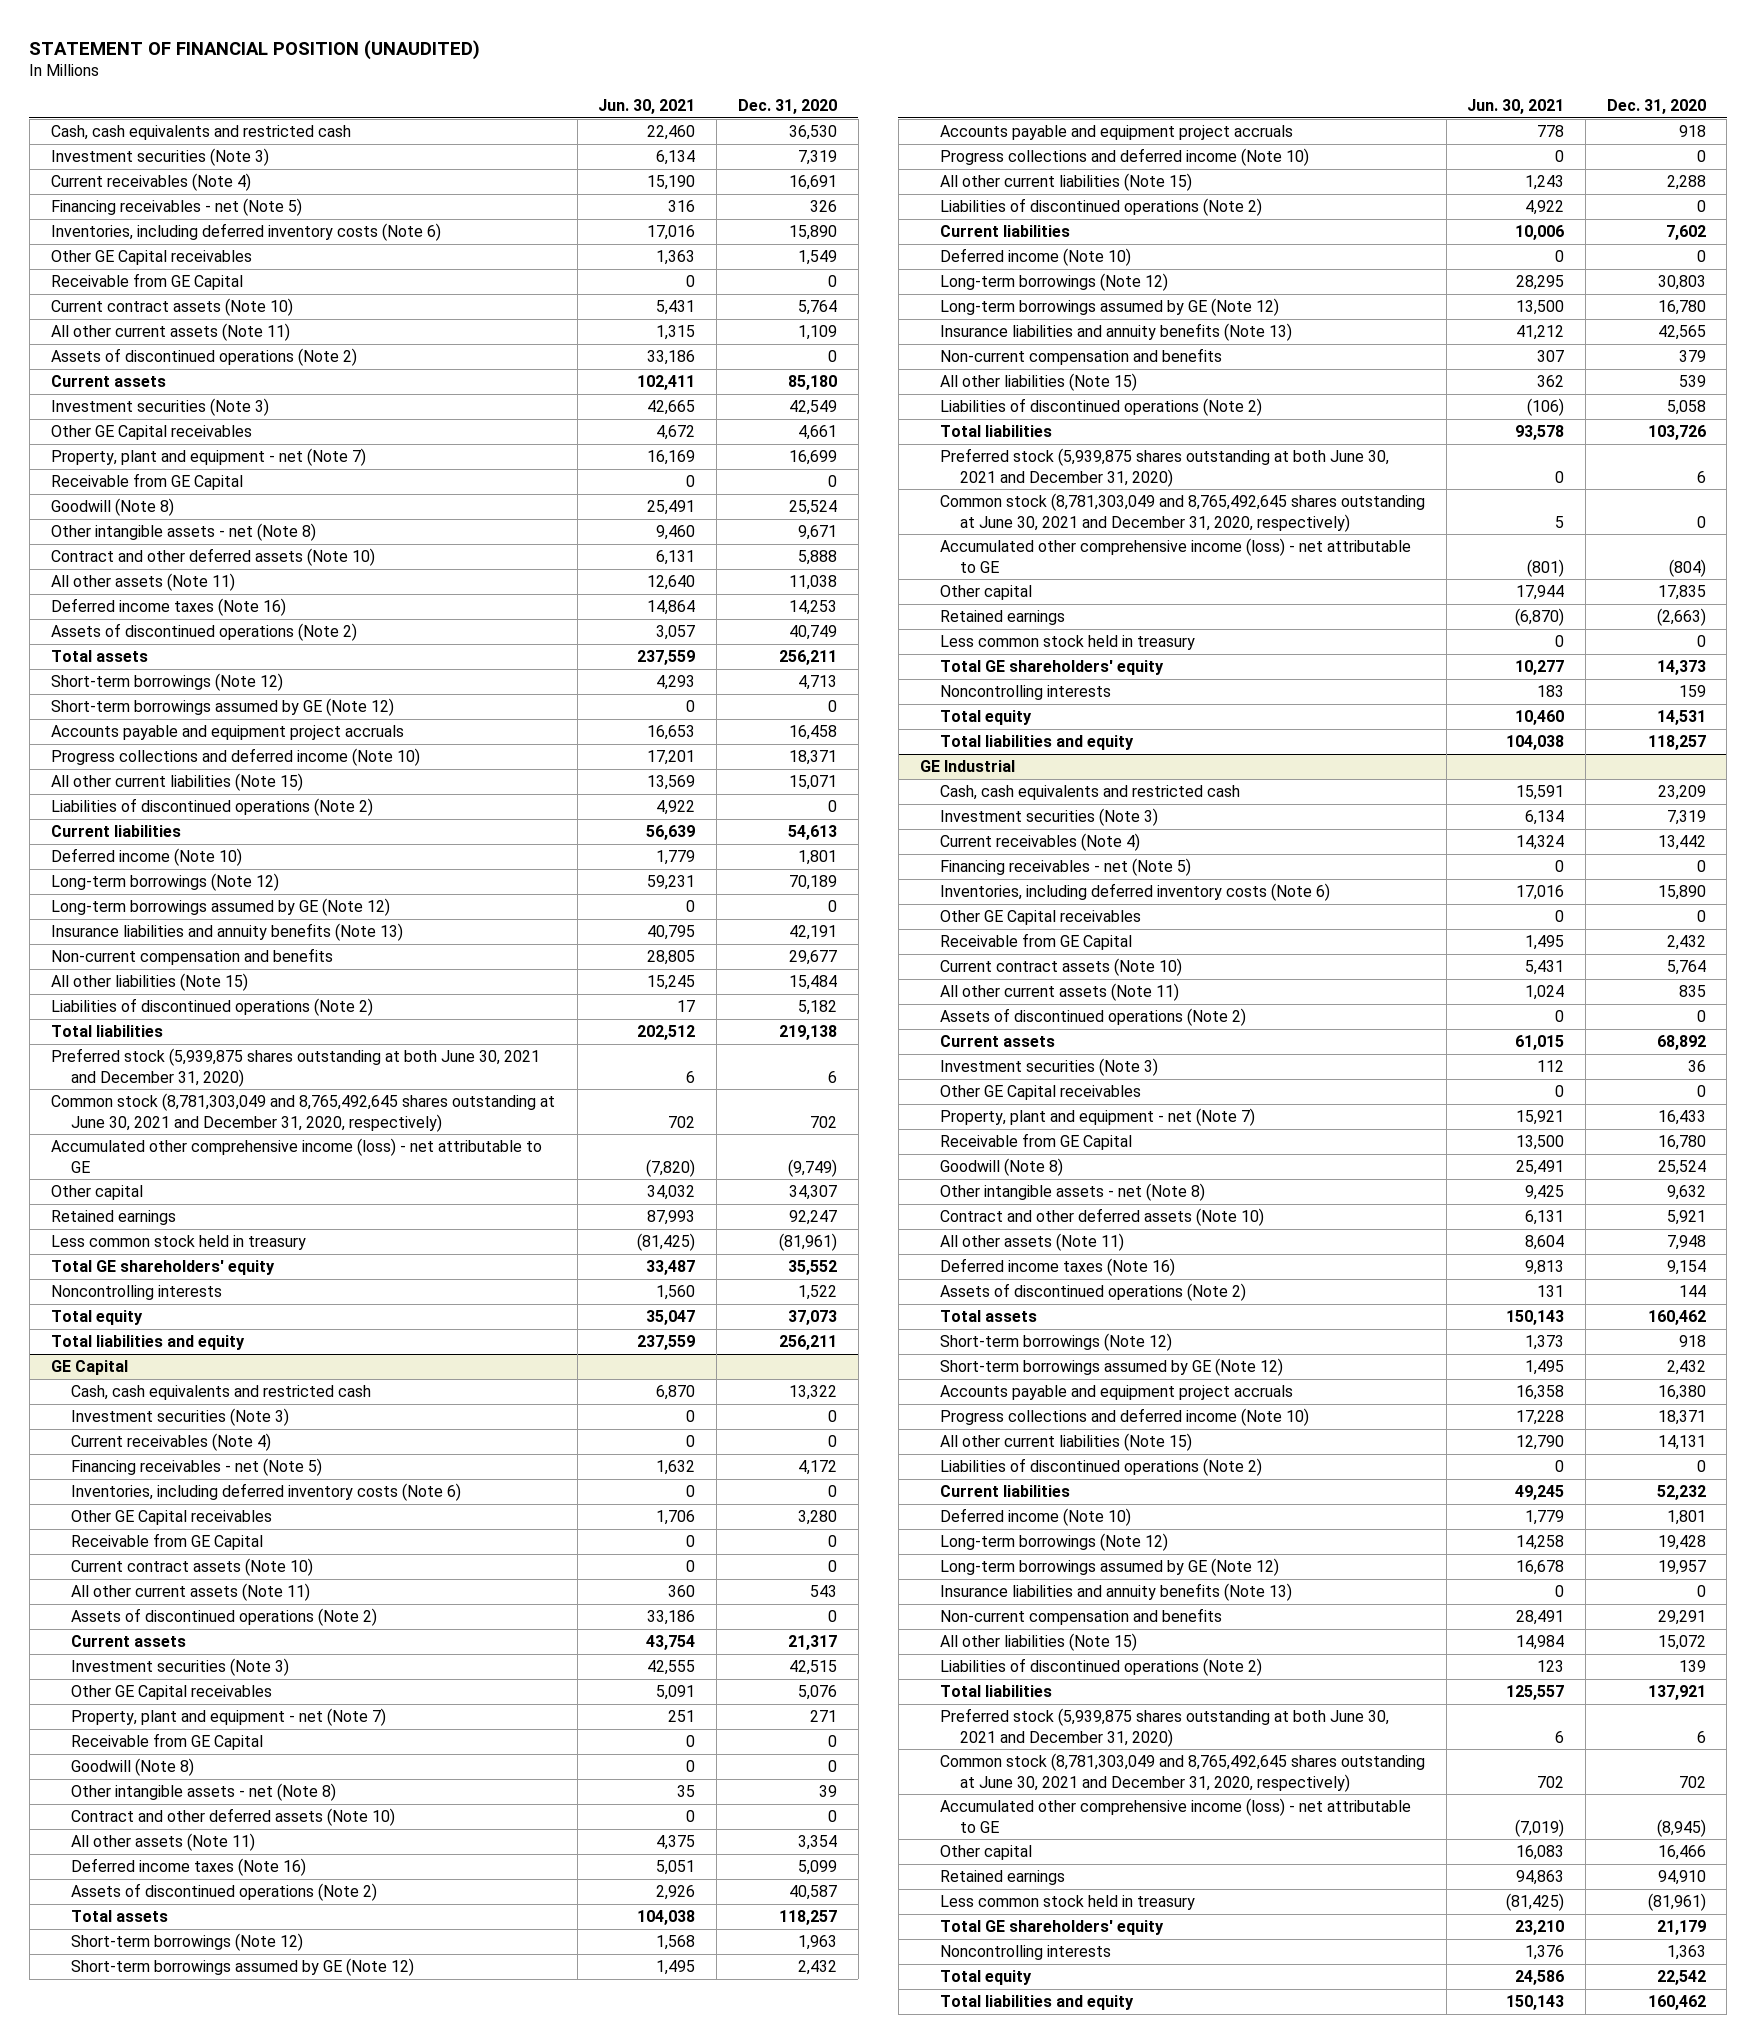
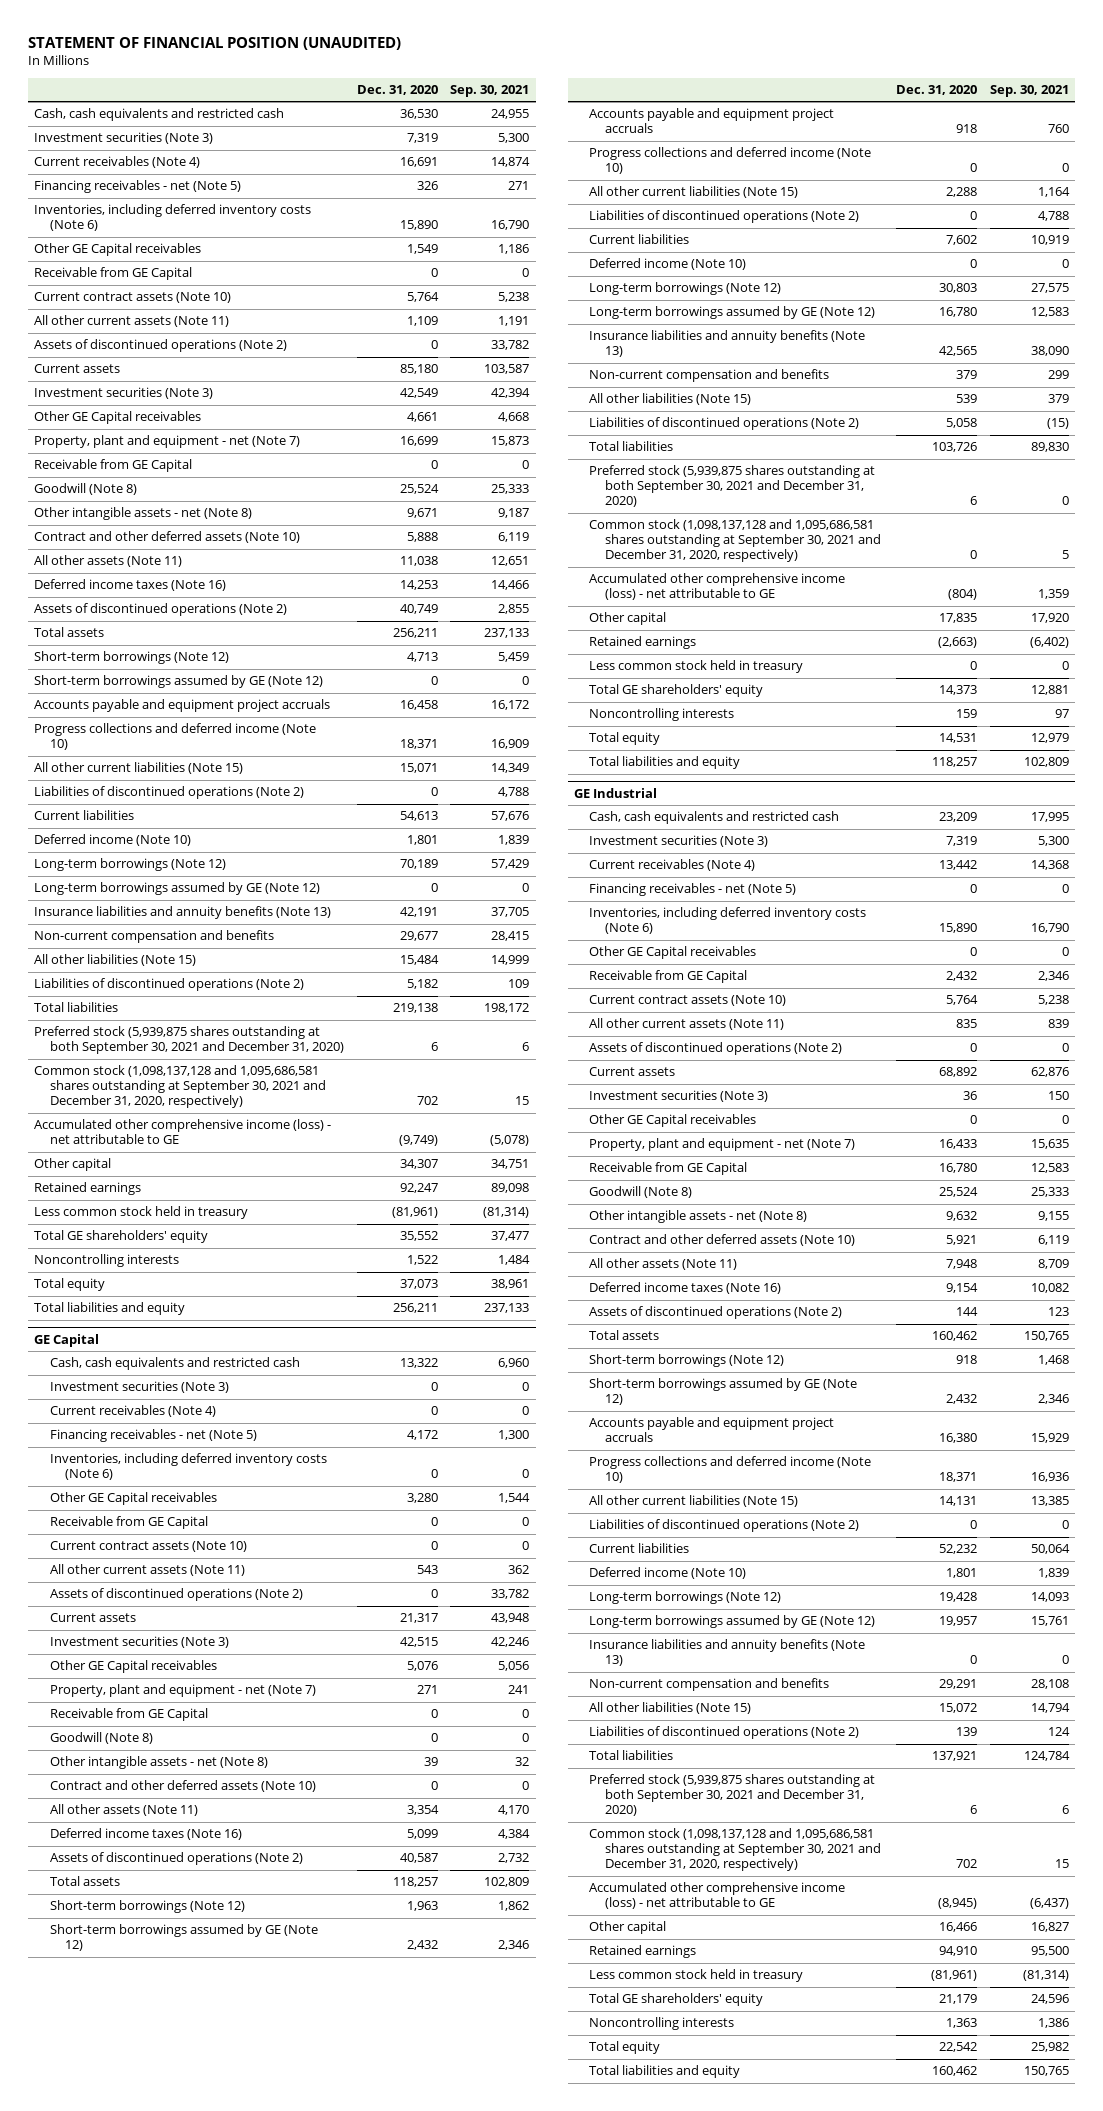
- | Jun. 30, 2021 | Dec. 31, 2020
+ | Dec. 31, 2020 | Sep. 30, 2021
- Preferred stock (5,939,875 shares outstanding at both June 30, 2021 and December 31, 2020) | 6 | 6
- Common stock (8,781,303,049 and 8,765,492,645 shares outstanding at June 30, 2021 and December 31, 2020, respectively) | 702 | 702
+ Preferred stock (5,939,875 shares outstanding at both September 30, 2021 and December 31, 2020) | 6 | 6
+ Common stock (1,098,137,128 and 1,095,686,581 shares outstanding at September 30, 2021 and December 31, 2020, respectively) | 702 | 15
@ GE Capital
- Preferred stock (5,939,875 shares outstanding at both June 30, 2021 and December 31, 2020) | 0 | 6
- Common stock (8,781,303,049 and 8,765,492,645 shares outstanding at June 30, 2021 and December 31, 2020, respectively) | 5 | 0
+ Preferred stock (5,939,875 shares outstanding at both September 30, 2021 and December 31, 2020) | 6 | 0
+ Common stock (1,098,137,128 and 1,095,686,581 shares outstanding at September 30, 2021 and December 31, 2020, respectively) | 0 | 5
@ GE Industrial
- Preferred stock (5,939,875 shares outstanding at both June 30, 2021 and December 31, 2020) | 6 | 6
- Common stock (8,781,303,049 and 8,765,492,645 shares outstanding at June 30, 2021 and December 31, 2020, respectively) | 702 | 702
+ Preferred stock (5,939,875 shares outstanding at both September 30, 2021 and December 31, 2020) | 6 | 6
+ Common stock (1,098,137,128 and 1,095,686,581 shares outstanding at September 30, 2021 and December 31, 2020, respectively) | 702 | 15

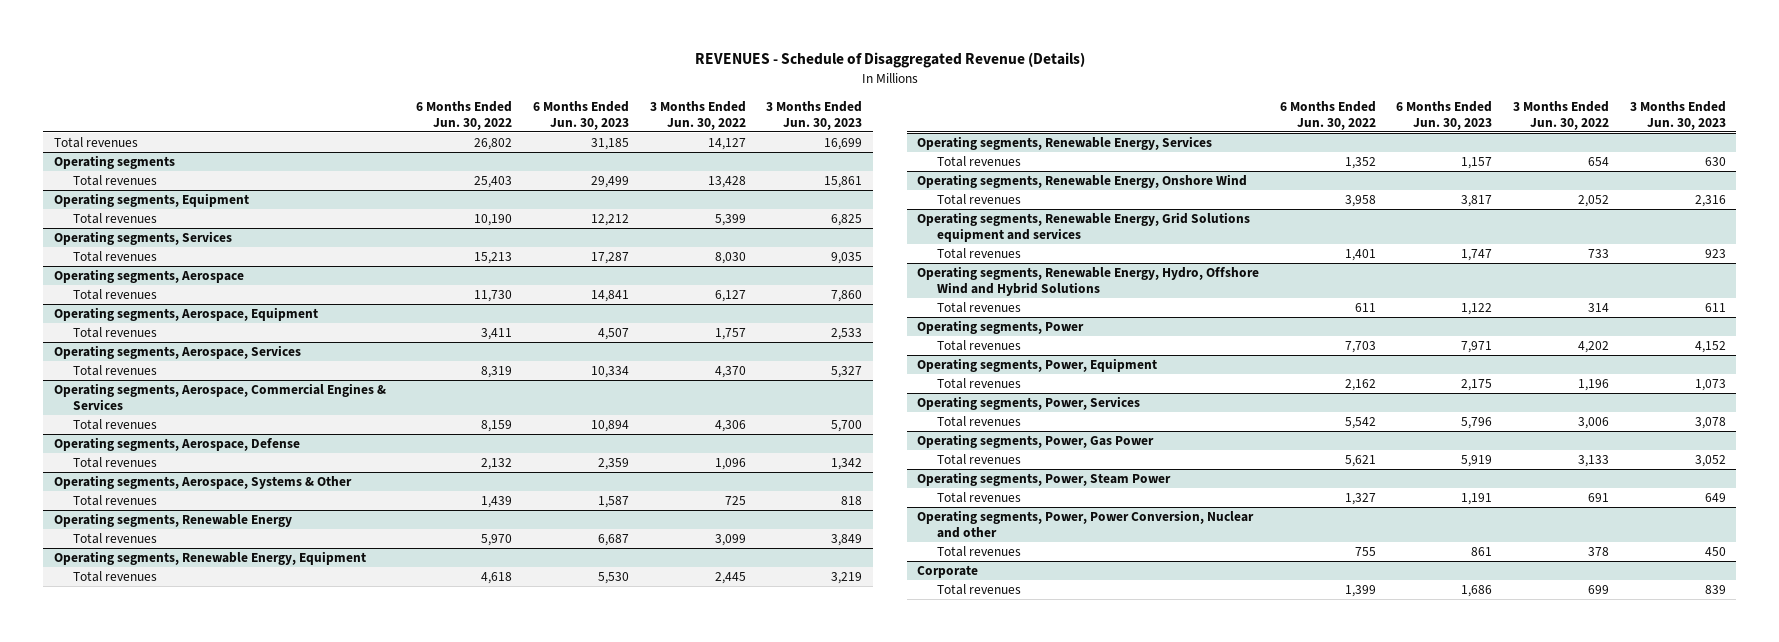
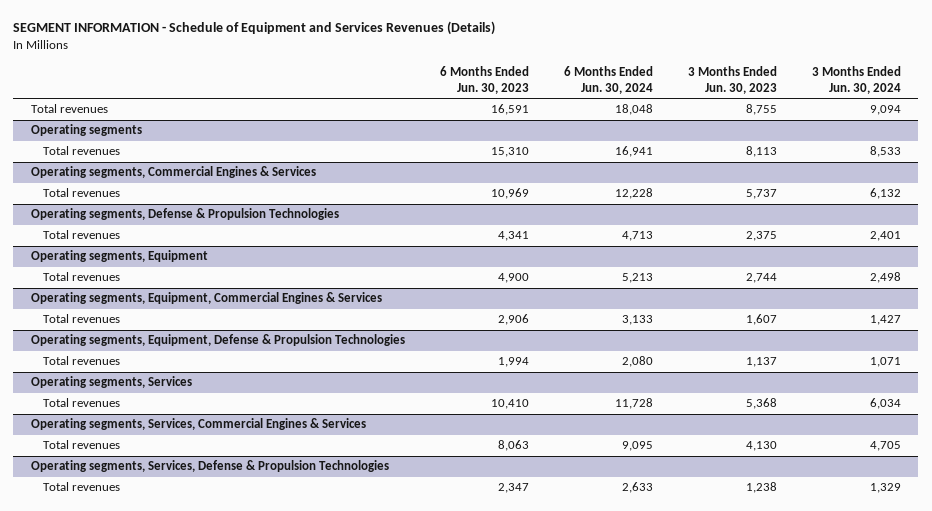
- REVENUES - Schedule of Disaggregated Revenue (Details)
+ SEGMENT INFORMATION - Schedule of Equipment and Services Revenues (Details)
- | 6 Months Ended Jun. 30, 2022 | 6 Months Ended Jun. 30, 2023 | 3 Months Ended Jun. 30, 2022 | 3 Months Ended Jun. 30, 2023
+ | 6 Months Ended Jun. 30, 2023 | 6 Months Ended Jun. 30, 2024 | 3 Months Ended Jun. 30, 2023 | 3 Months Ended Jun. 30, 2024
- Total revenues | 26,802 | 31,185 | 14,127 | 16,699
+ Total revenues | 16,591 | 18,048 | 8,755 | 9,094
@ Operating segments
- Total revenues | 25,403 | 29,499 | 13,428 | 15,861
+ Total revenues | 15,310 | 16,941 | 8,113 | 8,533
+ Operating segments, Commercial Engines & Services
+ Total revenues | 10,969 | 12,228 | 5,737 | 6,132
+ Operating segments, Defense & Propulsion Technologies
+ Total revenues | 4,341 | 4,713 | 2,375 | 2,401
@ Operating segments, Equipment
- Total revenues | 10,190 | 12,212 | 5,399 | 6,825
+ Total revenues | 4,900 | 5,213 | 2,744 | 2,498
+ Operating segments, Equipment, Commercial Engines & Services
+ Total revenues | 2,906 | 3,133 | 1,607 | 1,427
+ Operating segments, Equipment, Defense & Propulsion Technologies
+ Total revenues | 1,994 | 2,080 | 1,137 | 1,071
@ Operating segments, Services
- Total revenues | 15,213 | 17,287 | 8,030 | 9,035
- Operating segments, Aerospace
- Total revenues | 11,730 | 14,841 | 6,127 | 7,860
- Operating segments, Aerospace, Equipment
- Total revenues | 3,411 | 4,507 | 1,757 | 2,533
- Operating segments, Aerospace, Services
- Total revenues | 8,319 | 10,334 | 4,370 | 5,327
- Operating segments, Aerospace, Commercial Engines & Services
- Total revenues | 8,159 | 10,894 | 4,306 | 5,700
- Operating segments, Aerospace, Defense
- Total revenues | 2,132 | 2,359 | 1,096 | 1,342
- Operating segments, Aerospace, Systems & Other
- Total revenues | 1,439 | 1,587 | 725 | 818
- Operating segments, Renewable Energy
- Total revenues | 5,970 | 6,687 | 3,099 | 3,849
- Operating segments, Renewable Energy, Equipment
- Total revenues | 4,618 | 5,530 | 2,445 | 3,219
- Operating segments, Renewable Energy, Services
- Total revenues | 1,352 | 1,157 | 654 | 630
- Operating segments, Renewable Energy, Onshore Wind
- Total revenues | 3,958 | 3,817 | 2,052 | 2,316
- Operating segments, Renewable Energy, Grid Solutions equipment and services
- Total revenues | 1,401 | 1,747 | 733 | 923
- Operating segments, Renewable Energy, Hydro, Offshore Wind and Hybrid Solutions
- Total revenues | 611 | 1,122 | 314 | 611
- Operating segments, Power
- Total revenues | 7,703 | 7,971 | 4,202 | 4,152
- Operating segments, Power, Equipment
- Total revenues | 2,162 | 2,175 | 1,196 | 1,073
- Operating segments, Power, Services
- Total revenues | 5,542 | 5,796 | 3,006 | 3,078
- Operating segments, Power, Gas Power
- Total revenues | 5,621 | 5,919 | 3,133 | 3,052
- Operating segments, Power, Steam Power
- Total revenues | 1,327 | 1,191 | 691 | 649
- Operating segments, Power, Power Conversion, Nuclear and other
- Total revenues | 755 | 861 | 378 | 450
- Corporate
- Total revenues | 1,399 | 1,686 | 699 | 839
@ Operating segments, Services
+ Total revenues | 10,410 | 11,728 | 5,368 | 6,034
+ Operating segments, Services, Commercial Engines & Services
+ Total revenues | 8,063 | 9,095 | 4,130 | 4,705
+ Operating segments, Services, Defense & Propulsion Technologies
+ Total revenues | 2,347 | 2,633 | 1,238 | 1,329

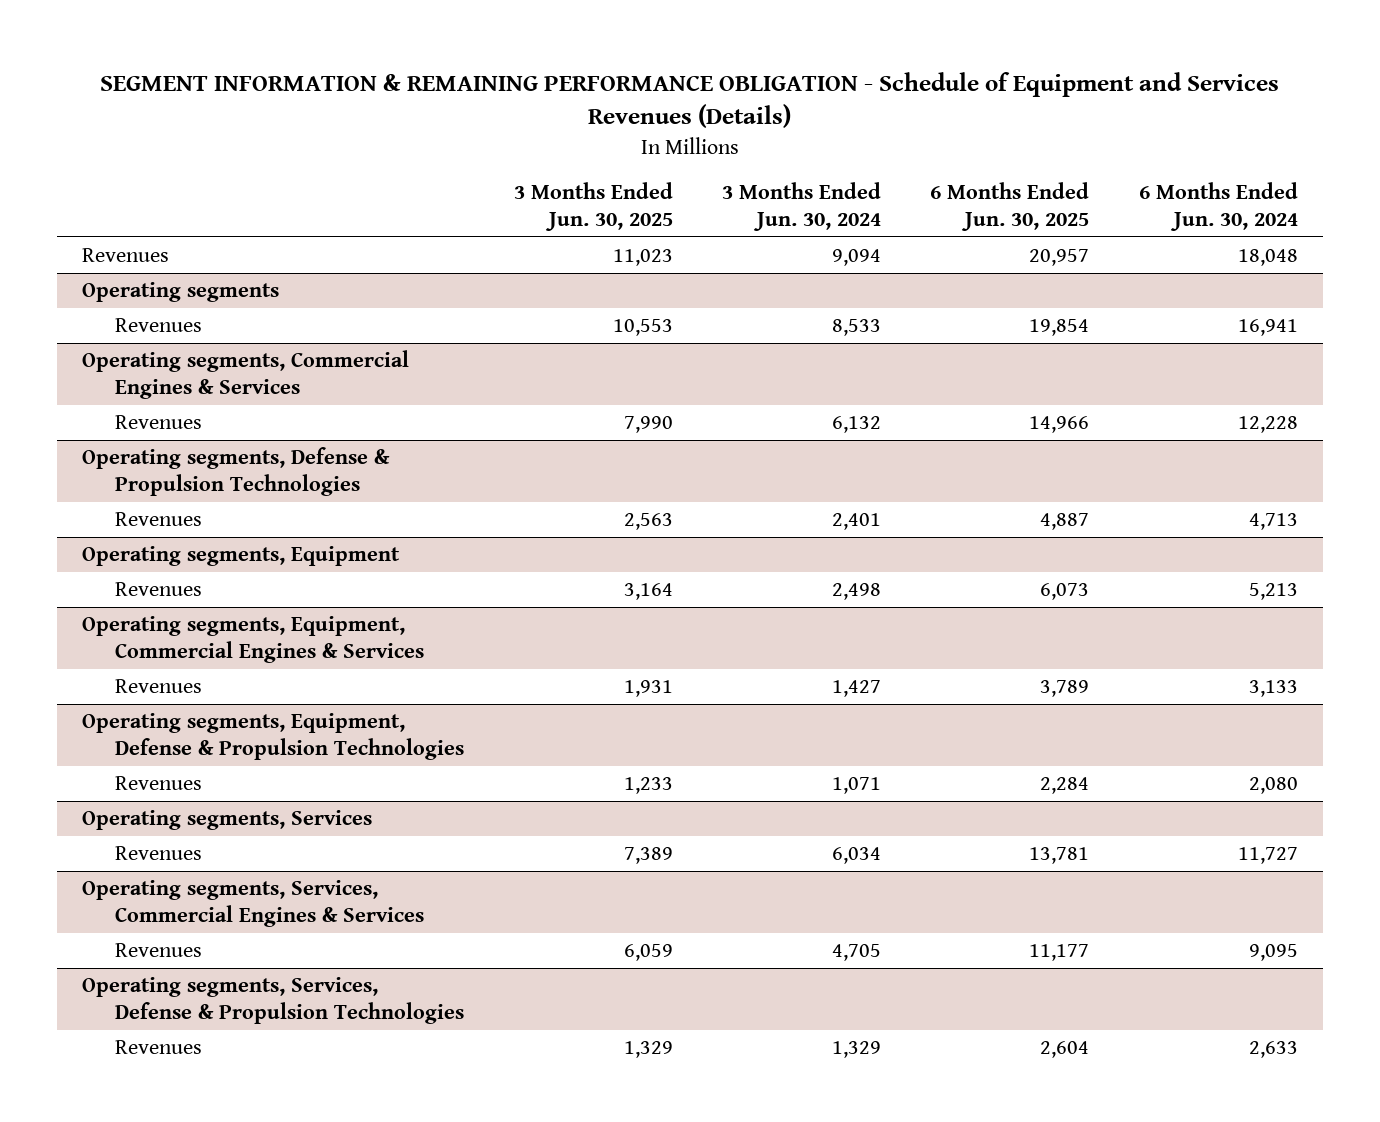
- SEGMENT INFORMATION - Schedule of Equipment and Services Revenues (Details)
+ SEGMENT INFORMATION & REMAINING PERFORMANCE OBLIGATION - Schedule of Equipment and Services Revenues (Details)
- | 6 Months Ended Jun. 30, 2023 | 6 Months Ended Jun. 30, 2024 | 3 Months Ended Jun. 30, 2023 | 3 Months Ended Jun. 30, 2024
+ | 3 Months Ended Jun. 30, 2025 | 3 Months Ended Jun. 30, 2024 | 6 Months Ended Jun. 30, 2025 | 6 Months Ended Jun. 30, 2024
- Total revenues | 16,591 | 18,048 | 8,755 | 9,094
+ Revenues | 11,023 | 9,094 | 20,957 | 18,048
@ Operating segments
- Total revenues | 15,310 | 16,941 | 8,113 | 8,533
+ Revenues | 10,553 | 8,533 | 19,854 | 16,941
@ Operating segments, Commercial Engines & Services
- Total revenues | 10,969 | 12,228 | 5,737 | 6,132
+ Revenues | 7,990 | 6,132 | 14,966 | 12,228
@ Operating segments, Defense & Propulsion Technologies
- Total revenues | 4,341 | 4,713 | 2,375 | 2,401
+ Revenues | 2,563 | 2,401 | 4,887 | 4,713
@ Operating segments, Equipment
- Total revenues | 4,900 | 5,213 | 2,744 | 2,498
+ Revenues | 3,164 | 2,498 | 6,073 | 5,213
@ Operating segments, Equipment, Commercial Engines & Services
- Total revenues | 2,906 | 3,133 | 1,607 | 1,427
+ Revenues | 1,931 | 1,427 | 3,789 | 3,133
@ Operating segments, Equipment, Defense & Propulsion Technologies
- Total revenues | 1,994 | 2,080 | 1,137 | 1,071
+ Revenues | 1,233 | 1,071 | 2,284 | 2,080
@ Operating segments, Services
- Total revenues | 10,410 | 11,728 | 5,368 | 6,034
+ Revenues | 7,389 | 6,034 | 13,781 | 11,727
@ Operating segments, Services, Commercial Engines & Services
- Total revenues | 8,063 | 9,095 | 4,130 | 4,705
+ Revenues | 6,059 | 4,705 | 11,177 | 9,095
@ Operating segments, Services, Defense & Propulsion Technologies
- Total revenues | 2,347 | 2,633 | 1,238 | 1,329
+ Revenues | 1,329 | 1,329 | 2,604 | 2,633

